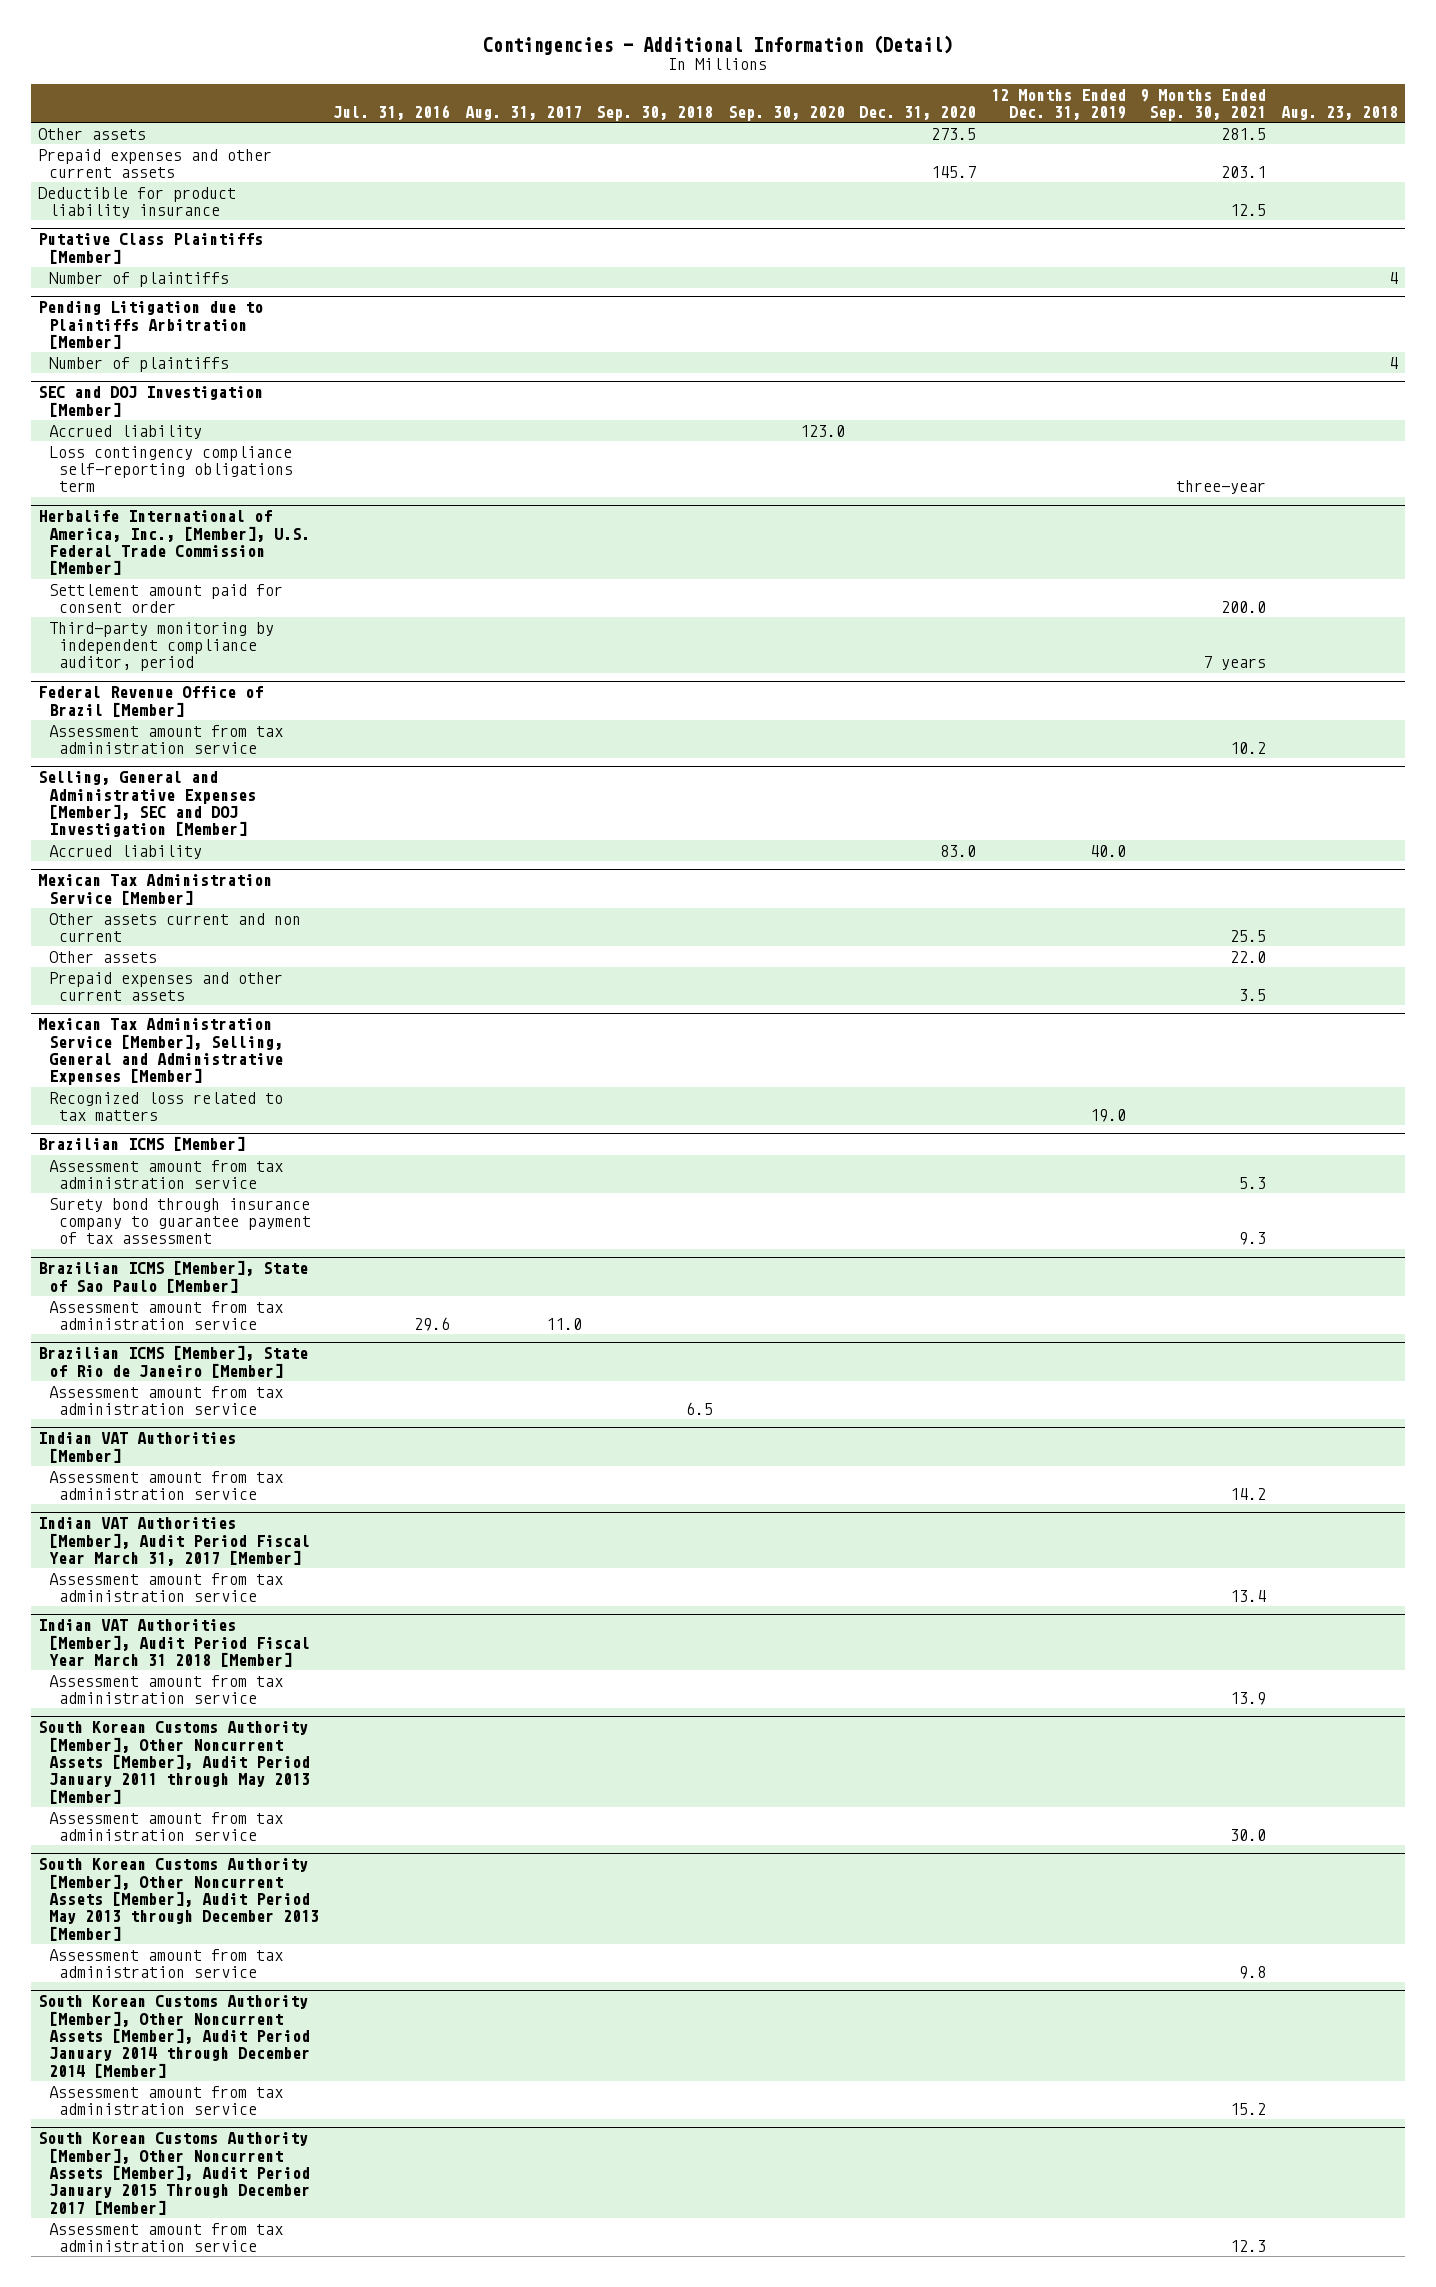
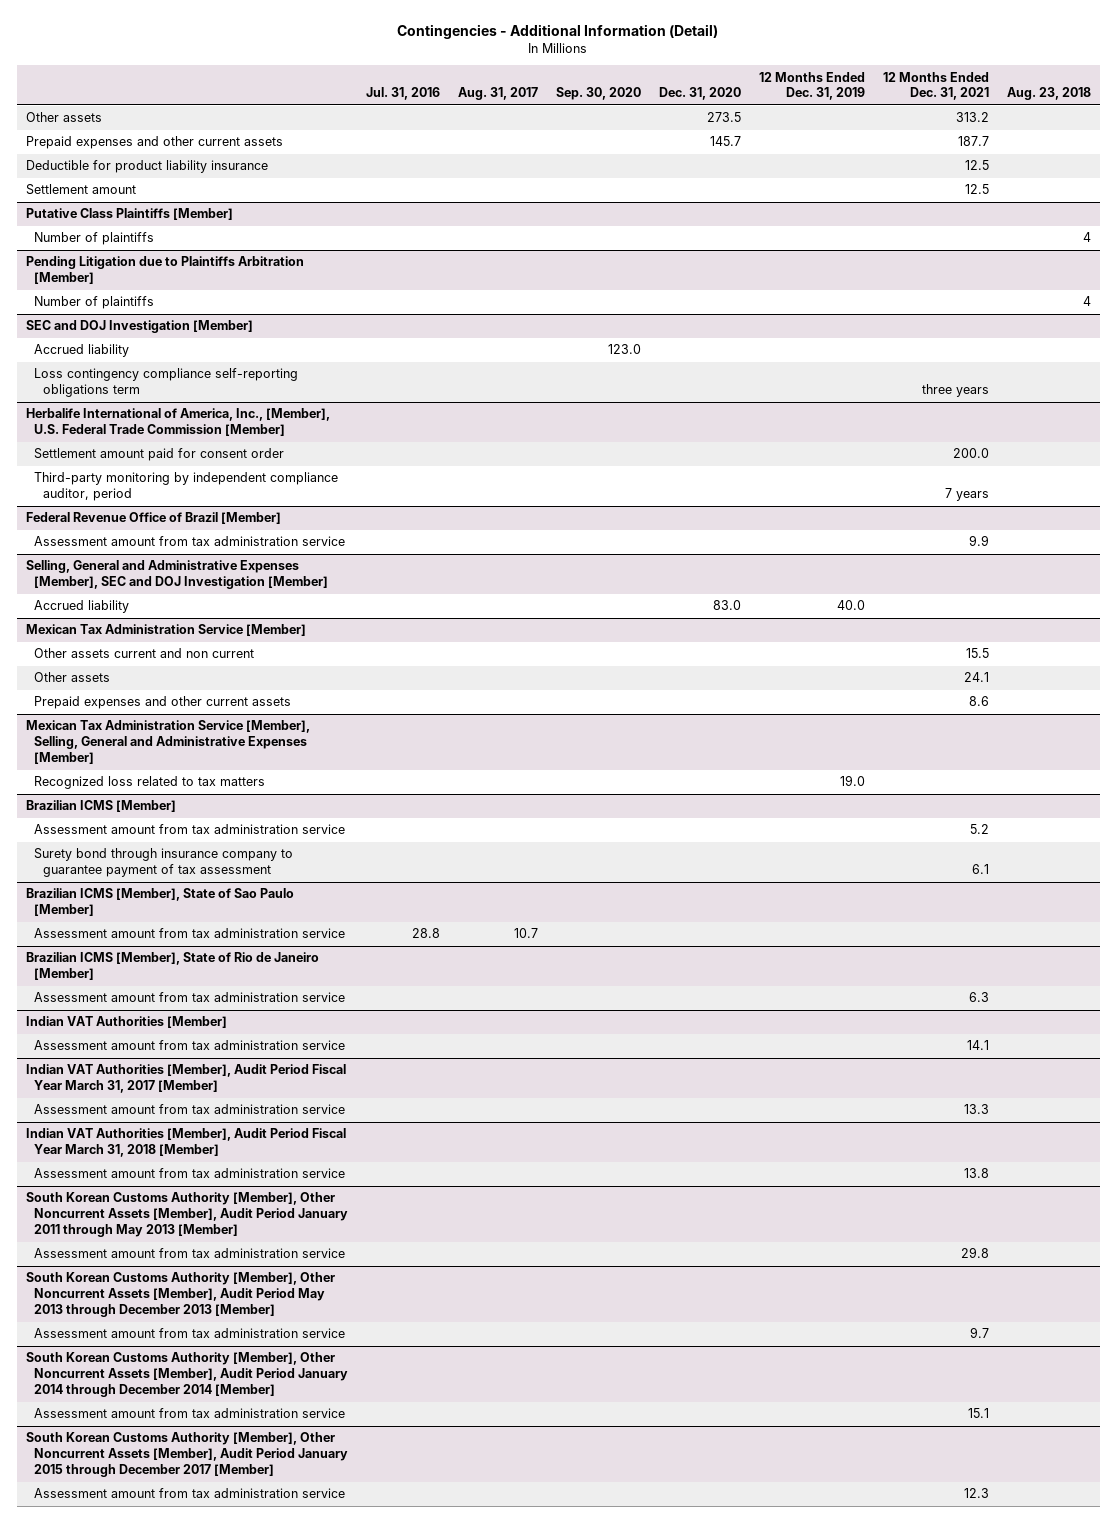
- | Jul. 31, 2016 | Aug. 31, 2017 | Sep. 30, 2018 | Sep. 30, 2020 | Dec. 31, 2020 | 12 Months Ended Dec. 31, 2019 | 9 Months Ended Sep. 30, 2021 | Aug. 23, 2018
+ | Jul. 31, 2016 | Aug. 31, 2017 | Sep. 30, 2020 | Dec. 31, 2020 | 12 Months Ended Dec. 31, 2019 | 12 Months Ended Dec. 31, 2021 | Aug. 23, 2018
+ Settlement amount | | | | | | 12.5 |
@ Brazilian ICMS [Member], State of Sao Paulo [Member]
- Assessment amount from tax administration service | 29.6 | 11.0 | | | | | |
+ Assessment amount from tax administration service | 28.8 | 10.7 | | | | |
- Indian VAT Authorities [Member], Audit Period Fiscal Year March 31 2018 [Member]
+ Indian VAT Authorities [Member], Audit Period Fiscal Year March 31, 2018 [Member]
- South Korean Customs Authority [Member], Other Noncurrent Assets [Member], Audit Period January 2015 Through December 2017 [Member]
+ South Korean Customs Authority [Member], Other Noncurrent Assets [Member], Audit Period January 2015 through December 2017 [Member]

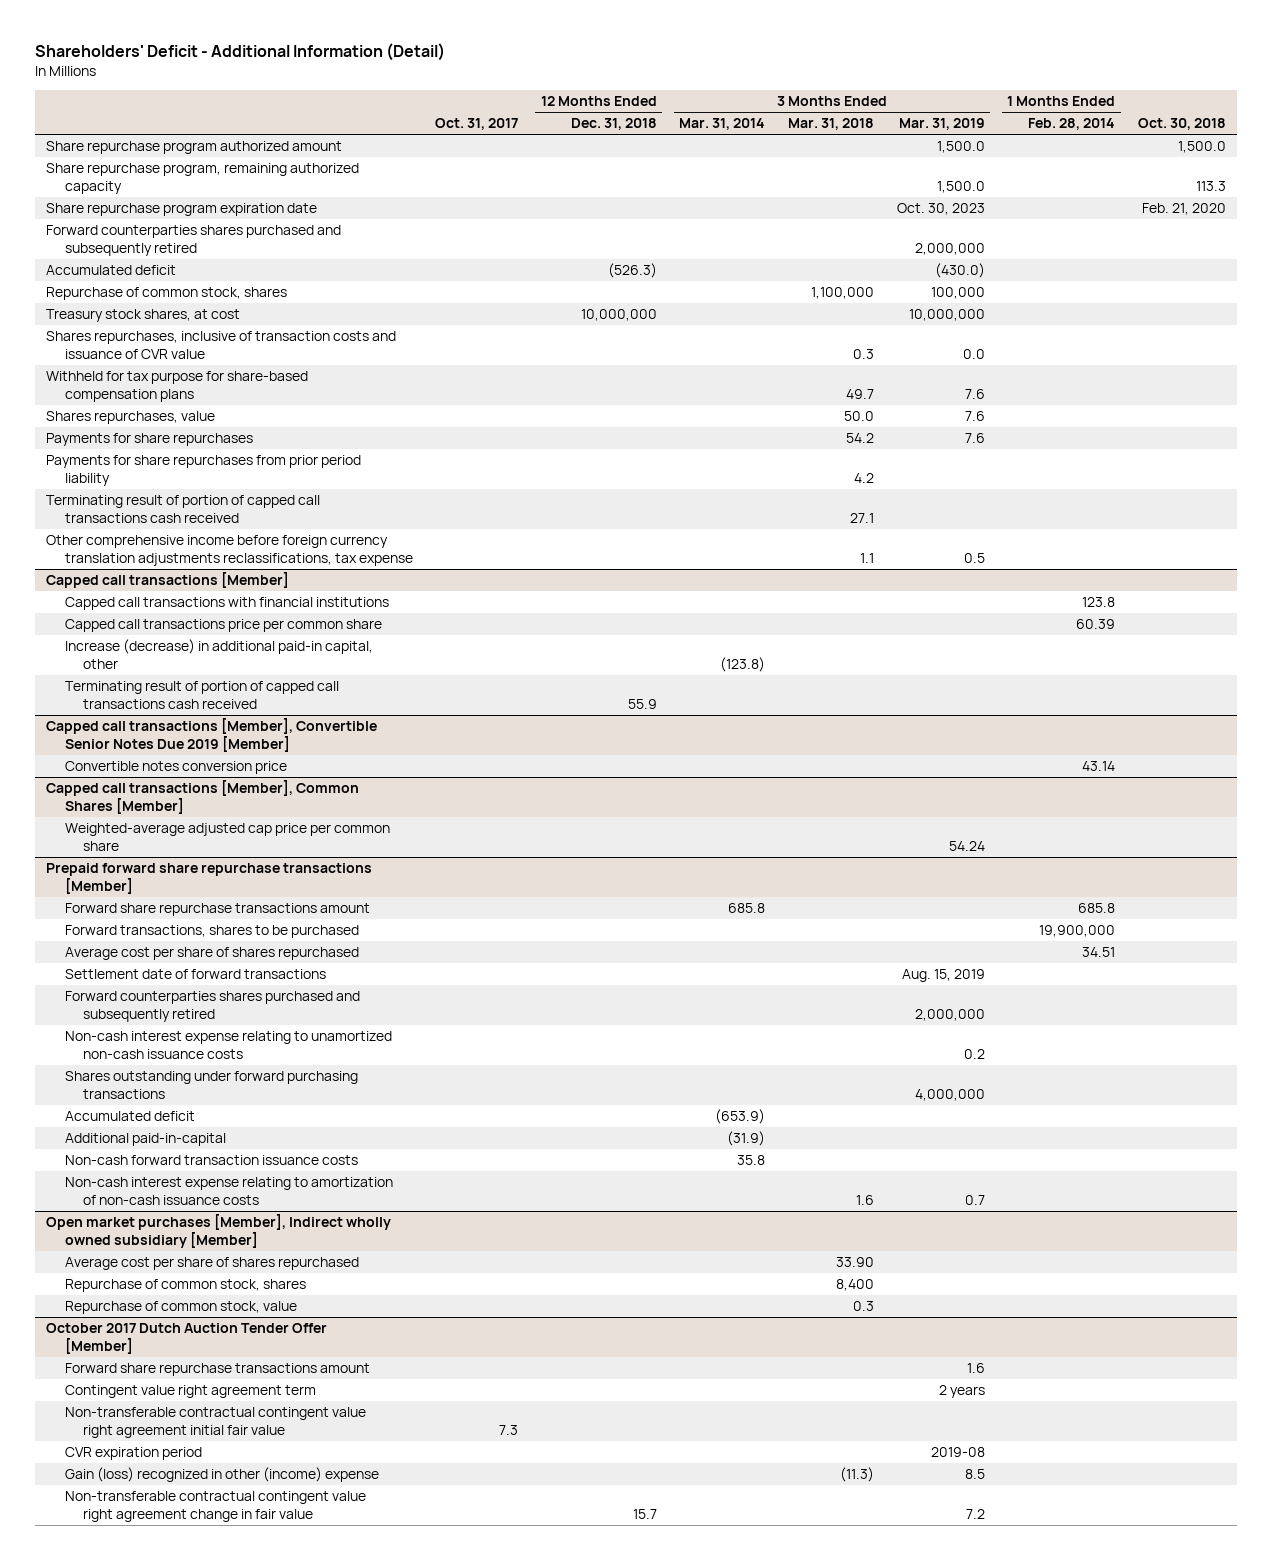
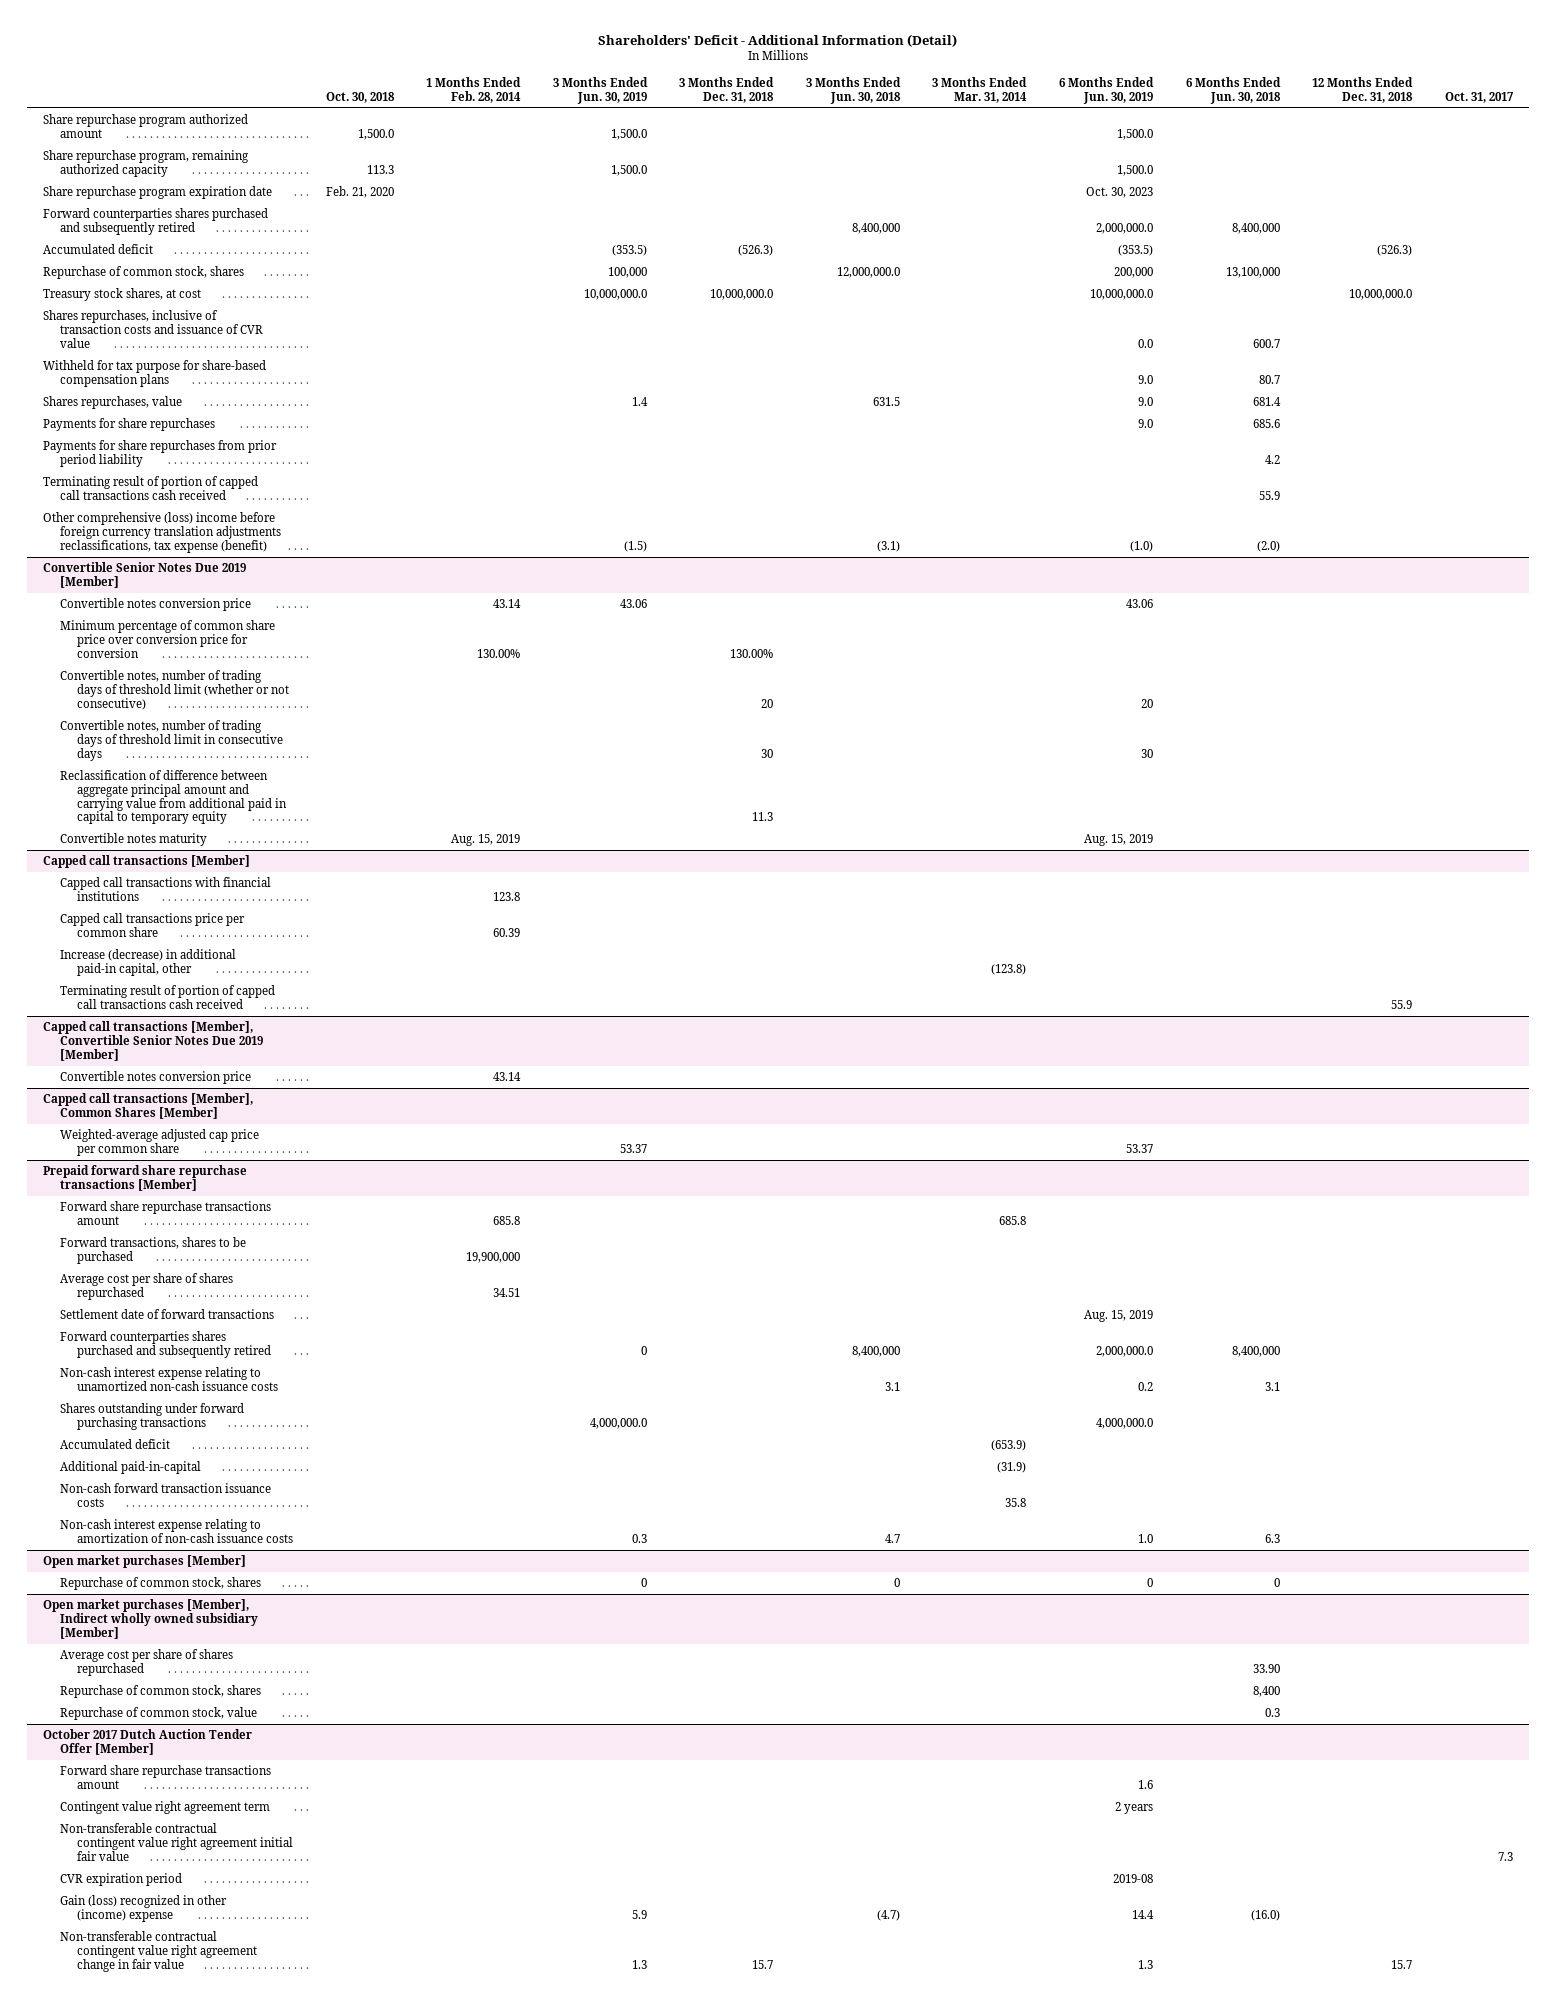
- | Oct. 31, 2017 | 12 Months Ended Dec. 31, 2018 | 3 Months Ended Mar. 31, 2014 | 3 Months Ended Mar. 31, 2018 | 3 Months Ended Mar. 31, 2019 | 1 Months Ended Feb. 28, 2014 | Oct. 30, 2018
+ | Oct. 30, 2018 | 1 Months Ended Feb. 28, 2014 | 3 Months Ended Jun. 30, 2019 | 3 Months Ended Dec. 31, 2018 | 3 Months Ended Jun. 30, 2018 | 3 Months Ended Mar. 31, 2014 | 6 Months Ended Jun. 30, 2019 | 6 Months Ended Jun. 30, 2018 | 12 Months Ended Dec. 31, 2018 | Oct. 31, 2017
- Treasury stock shares, at cost | | 10,000,000 | | | 10,000,000 | |
+ Treasury stock shares, at cost | | | 10,000,000.0 | 10,000,000.0 | | | 10,000,000.0 | | 10,000,000.0 |
- Other comprehensive income before foreign currency translation adjustments reclassifications, tax expense | | | | 1.1 | 0.5 | |
+ Other comprehensive (loss) income before foreign currency translation adjustments reclassifications, tax expense (benefit) | | | (1.5) | | (3.1) | | (1.0) | (2.0) | |
+ Convertible Senior Notes Due 2019 [Member]
+ Convertible notes conversion price | | 43.14 | 43.06 | | | | 43.06 | | |
+ Minimum percentage of common share price over conversion price for conversion | | 130.00% | | 130.00% | | | | | |
+ Convertible notes, number of trading days of threshold limit (whether or not consecutive) | | | | 20 | | | 20 | | |
+ Convertible notes, number of trading days of threshold limit in consecutive days | | | | 30 | | | 30 | | |
+ Reclassification of difference between aggregate principal amount and carrying value from additional paid in capital to temporary equity | | | | 11.3 | | | | | |
+ Convertible notes maturity | | Aug. 15, 2019 | | | | | Aug. 15, 2019 | | |
+ Open market purchases [Member]
+ Repurchase of common stock, shares | | | 0 | | 0 | | 0 | 0 | |

